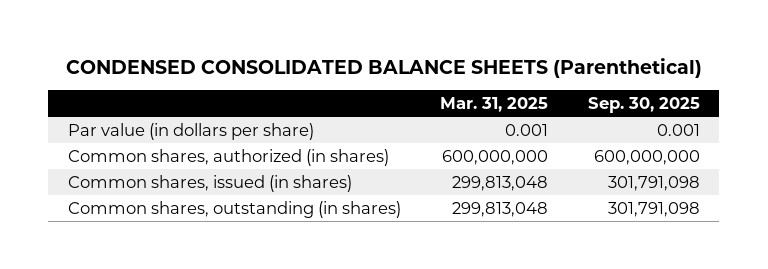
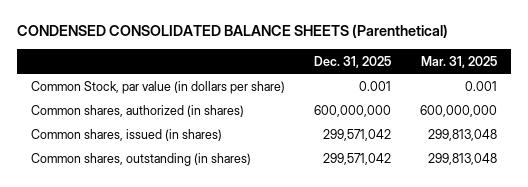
- | Mar. 31, 2025 | Sep. 30, 2025
+ | Dec. 31, 2025 | Mar. 31, 2025
- Par value (in dollars per share) | 0.001 | 0.001
+ Common Stock, par value (in dollars per share) | 0.001 | 0.001

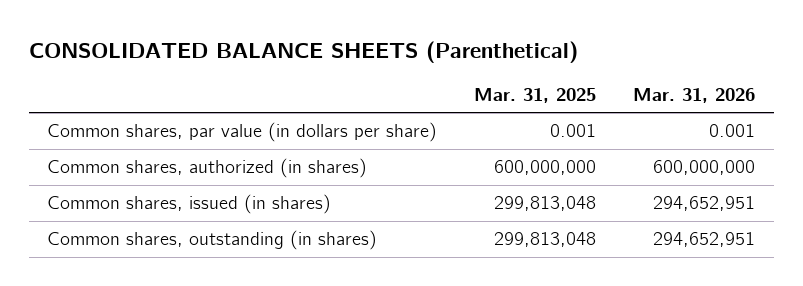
- CONDENSED CONSOLIDATED BALANCE SHEETS (Parenthetical)
+ CONSOLIDATED BALANCE SHEETS (Parenthetical)
- | Dec. 31, 2025 | Mar. 31, 2025
+ | Mar. 31, 2025 | Mar. 31, 2026
- Common Stock, par value (in dollars per share) | 0.001 | 0.001
+ Common shares, par value (in dollars per share) | 0.001 | 0.001

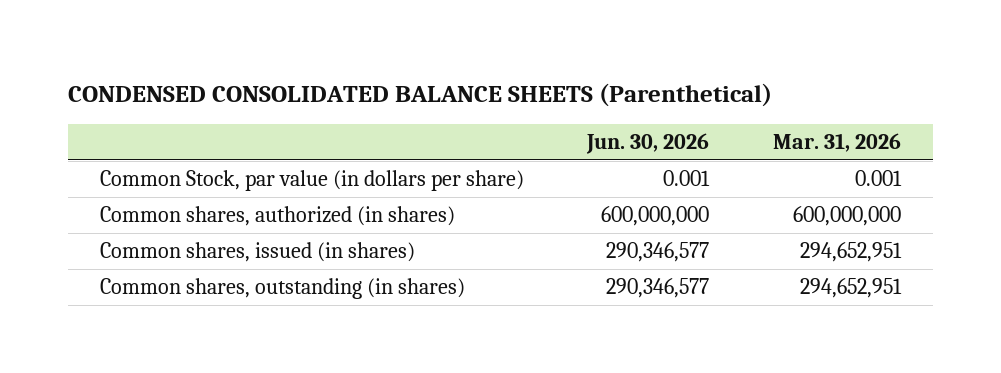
- CONSOLIDATED BALANCE SHEETS (Parenthetical)
+ CONDENSED CONSOLIDATED BALANCE SHEETS (Parenthetical)
- | Mar. 31, 2025 | Mar. 31, 2026
+ | Jun. 30, 2026 | Mar. 31, 2026
- Common shares, par value (in dollars per share) | 0.001 | 0.001
+ Common Stock, par value (in dollars per share) | 0.001 | 0.001

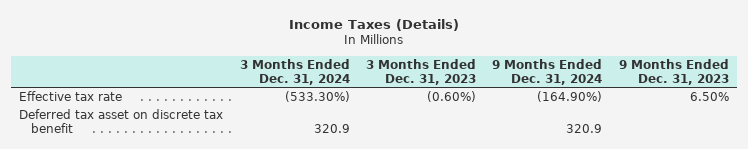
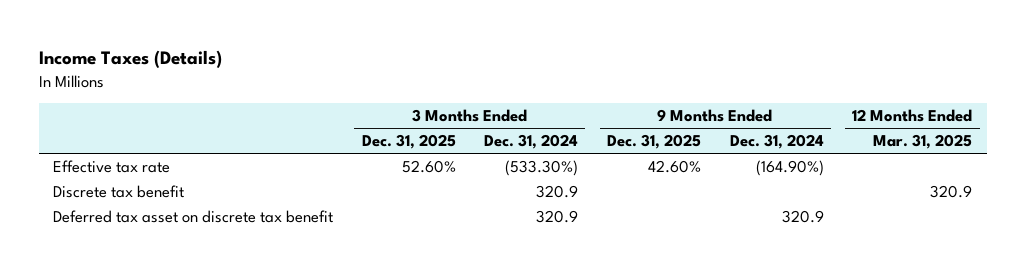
- | 3 Months Ended Dec. 31, 2024 | 3 Months Ended Dec. 31, 2023 | 9 Months Ended Dec. 31, 2024 | 9 Months Ended Dec. 31, 2023
+ | 3 Months Ended Dec. 31, 2025 | 3 Months Ended Dec. 31, 2024 | 9 Months Ended Dec. 31, 2025 | 9 Months Ended Dec. 31, 2024 | 12 Months Ended Mar. 31, 2025
+ Discrete tax benefit | | 320.9 | | | 320.9

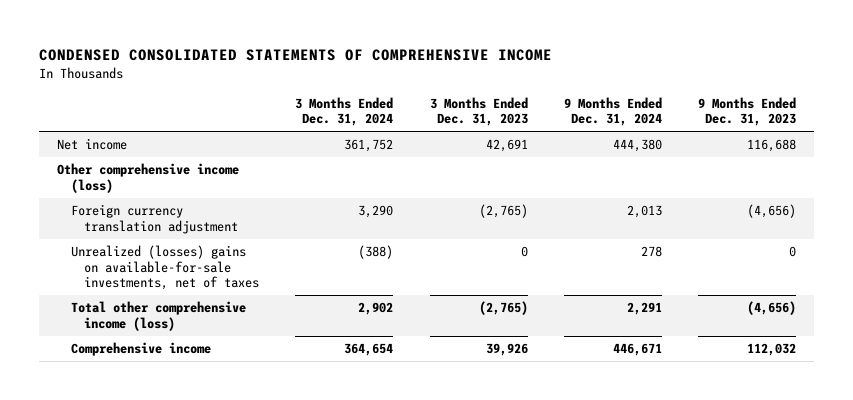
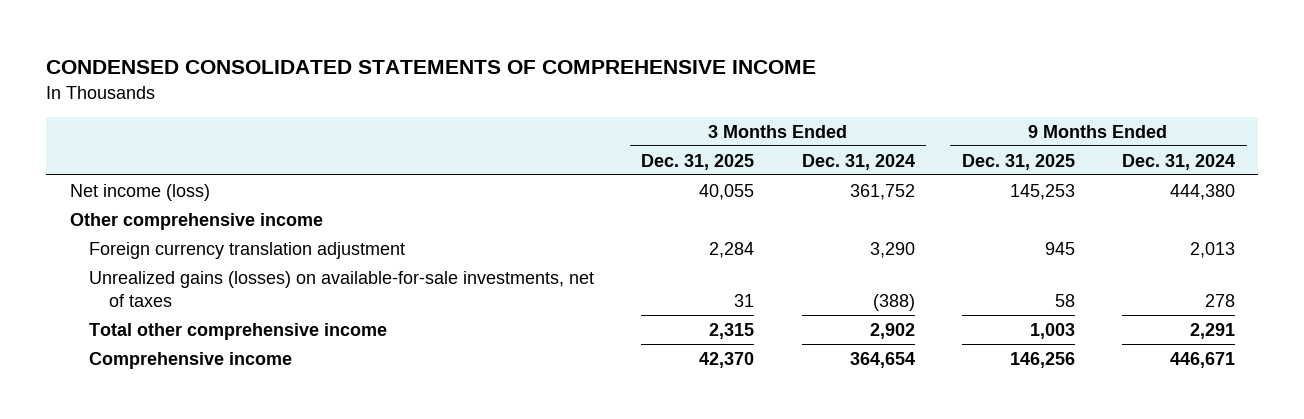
- | 3 Months Ended Dec. 31, 2024 | 3 Months Ended Dec. 31, 2023 | 9 Months Ended Dec. 31, 2024 | 9 Months Ended Dec. 31, 2023
+ | 3 Months Ended Dec. 31, 2025 | 3 Months Ended Dec. 31, 2024 | 9 Months Ended Dec. 31, 2025 | 9 Months Ended Dec. 31, 2024
- Net income | 361,752 | 42,691 | 444,380 | 116,688
- Other comprehensive income (loss)
+ Net income (loss) | 40,055 | 361,752 | 145,253 | 444,380
+ Other comprehensive income
- Unrealized (losses) gains on available-for-sale investments, net of taxes | (388) | 0 | 278 | 0
- Total other comprehensive income (loss) | 2,902 | (2,765) | 2,291 | (4,656)
+ Unrealized gains (losses) on available-for-sale investments, net of taxes | 31 | (388) | 58 | 278
+ Total other comprehensive income | 2,315 | 2,902 | 1,003 | 2,291

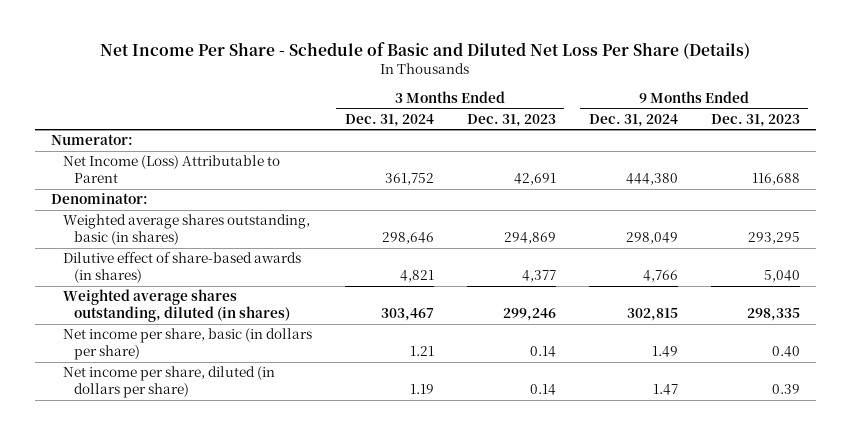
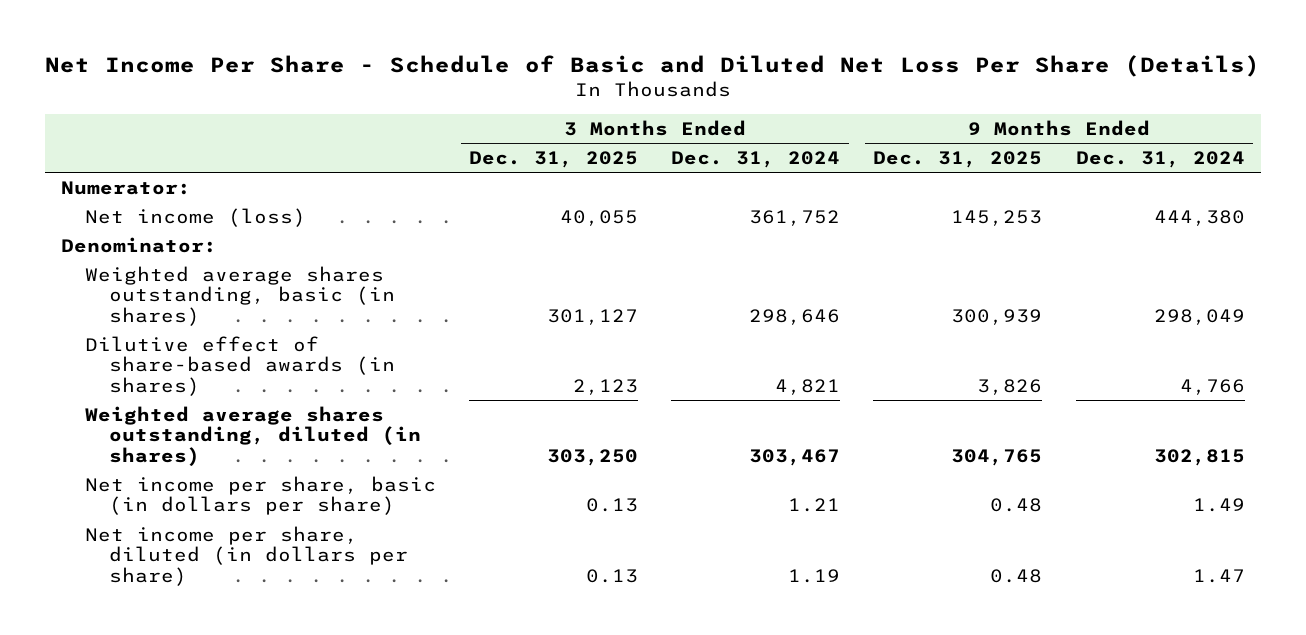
- | 3 Months Ended Dec. 31, 2024 | 3 Months Ended Dec. 31, 2023 | 9 Months Ended Dec. 31, 2024 | 9 Months Ended Dec. 31, 2023
+ | 3 Months Ended Dec. 31, 2025 | 3 Months Ended Dec. 31, 2024 | 9 Months Ended Dec. 31, 2025 | 9 Months Ended Dec. 31, 2024
- Net Income (Loss) Attributable to Parent | 361,752 | 42,691 | 444,380 | 116,688
+ Net income (loss) | 40,055 | 361,752 | 145,253 | 444,380

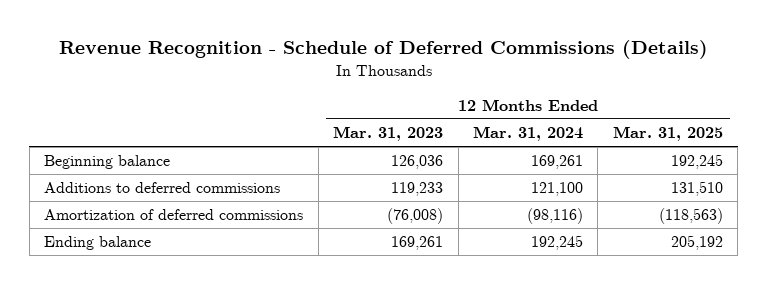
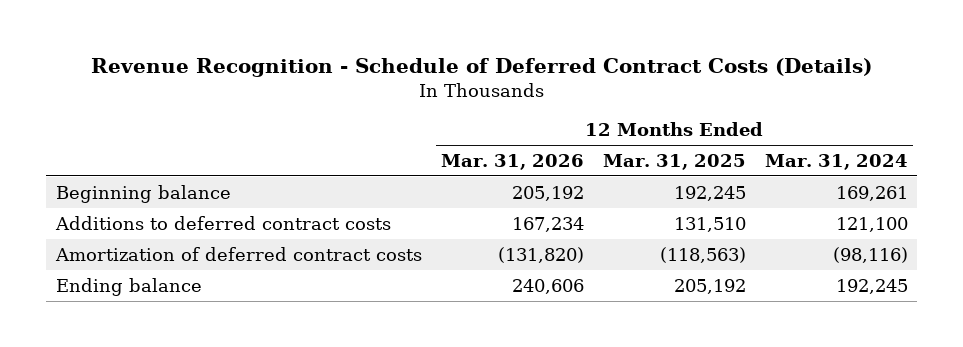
- Revenue Recognition - Schedule of Deferred Commissions (Details)
+ Revenue Recognition - Schedule of Deferred Contract Costs (Details)
- | 12 Months Ended Mar. 31, 2023 | 12 Months Ended Mar. 31, 2024 | 12 Months Ended Mar. 31, 2025
+ | 12 Months Ended Mar. 31, 2026 | 12 Months Ended Mar. 31, 2025 | 12 Months Ended Mar. 31, 2024
- Additions to deferred commissions | 119,233 | 121,100 | 131,510
- Amortization of deferred commissions | (76,008) | (98,116) | (118,563)
+ Additions to deferred contract costs | 167,234 | 131,510 | 121,100
+ Amortization of deferred contract costs | (131,820) | (118,563) | (98,116)

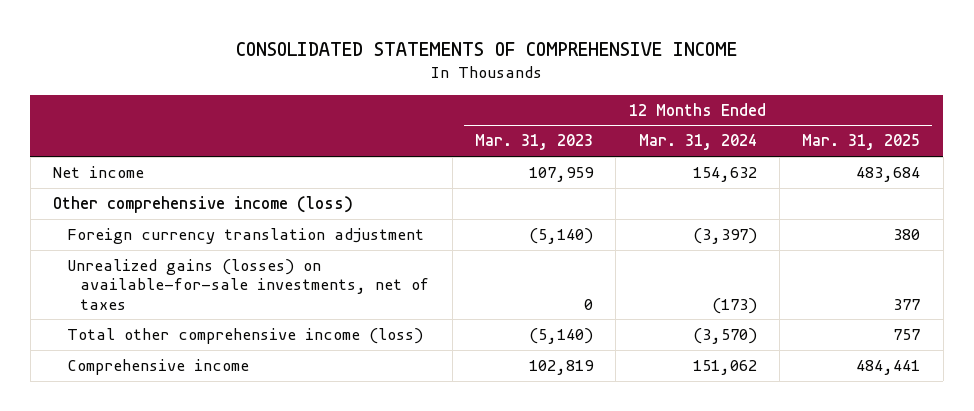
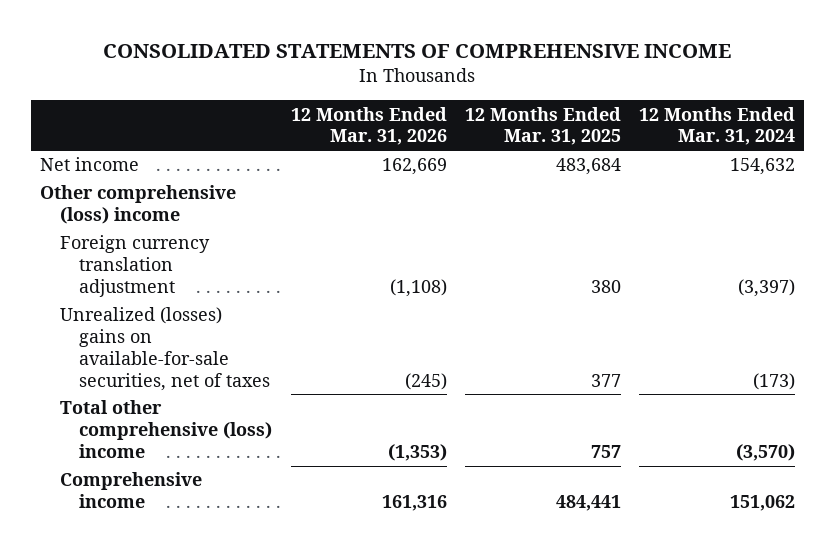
- | 12 Months Ended Mar. 31, 2023 | 12 Months Ended Mar. 31, 2024 | 12 Months Ended Mar. 31, 2025
+ | 12 Months Ended Mar. 31, 2026 | 12 Months Ended Mar. 31, 2025 | 12 Months Ended Mar. 31, 2024
- Other comprehensive income (loss)
+ Other comprehensive (loss) income
- Unrealized gains (losses) on available-for-sale investments, net of taxes | 0 | (173) | 377
- Total other comprehensive income (loss) | (5,140) | (3,570) | 757
+ Unrealized (losses) gains on available-for-sale securities, net of taxes | (245) | 377 | (173)
+ Total other comprehensive (loss) income | (1,353) | 757 | (3,570)

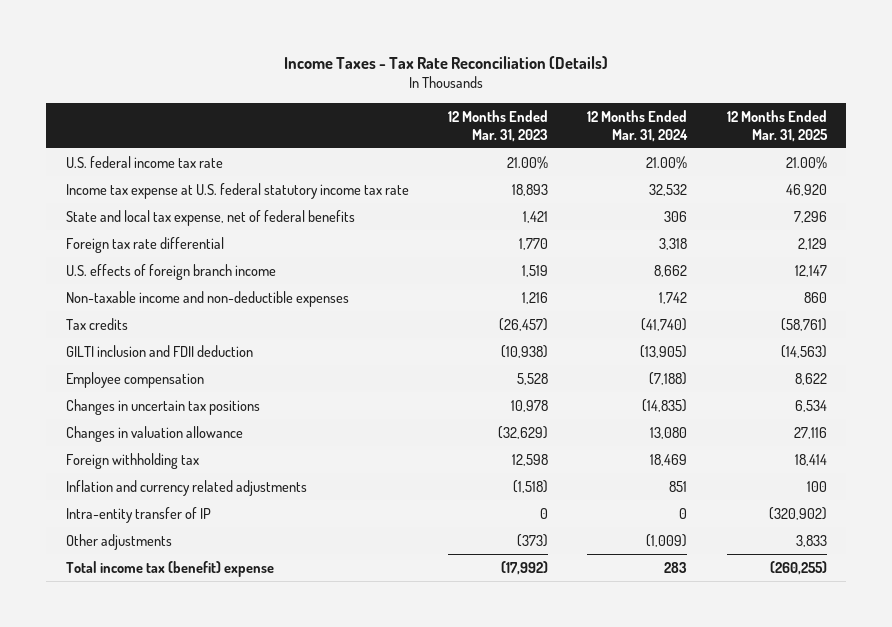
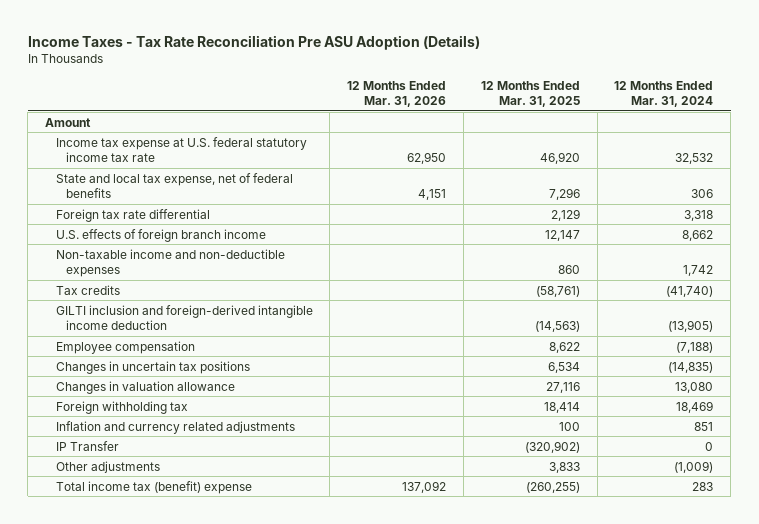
- Income Taxes - Tax Rate Reconciliation (Details)
+ Income Taxes - Tax Rate Reconciliation Pre ASU Adoption (Details)
- | 12 Months Ended Mar. 31, 2023 | 12 Months Ended Mar. 31, 2024 | 12 Months Ended Mar. 31, 2025
+ | 12 Months Ended Mar. 31, 2026 | 12 Months Ended Mar. 31, 2025 | 12 Months Ended Mar. 31, 2024
- U.S. federal income tax rate | 21.00% | 21.00% | 21.00%
+ Amount
- GILTI inclusion and FDII deduction | (10,938) | (13,905) | (14,563)
+ GILTI inclusion and foreign-derived intangible income deduction | | (14,563) | (13,905)
- Intra-entity transfer of IP | 0 | 0 | (320,902)
+ IP Transfer | | (320,902) | 0

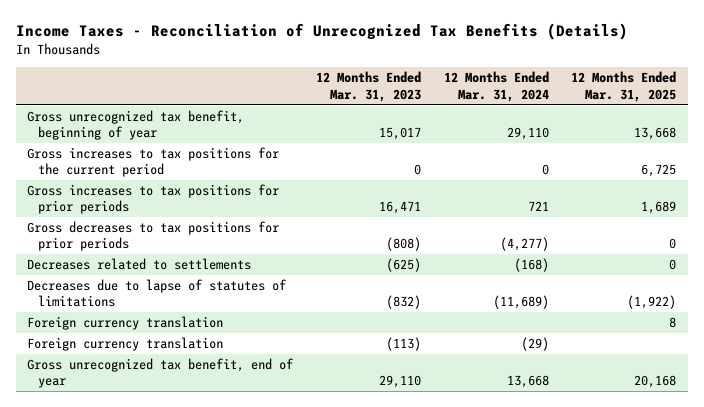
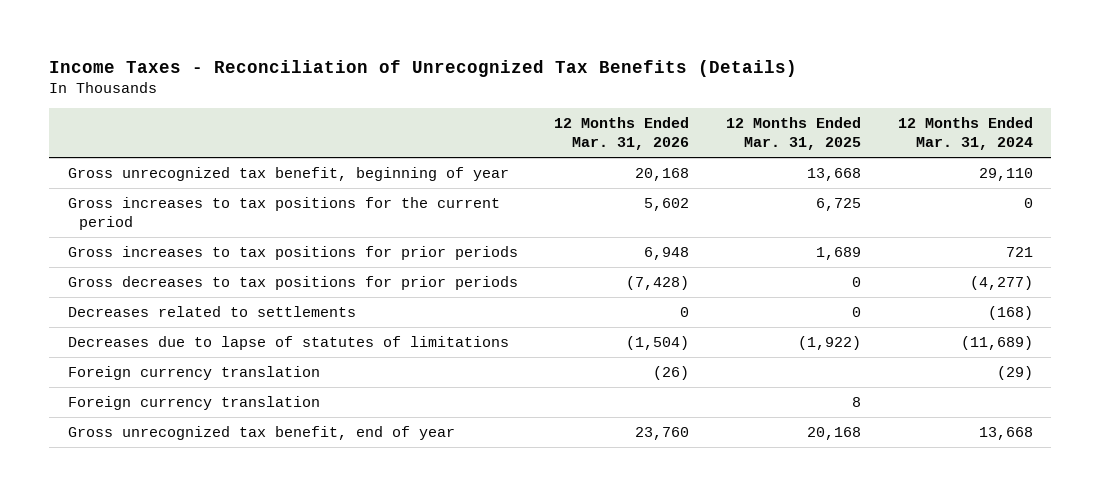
- | 12 Months Ended Mar. 31, 2023 | 12 Months Ended Mar. 31, 2024 | 12 Months Ended Mar. 31, 2025
+ | 12 Months Ended Mar. 31, 2026 | 12 Months Ended Mar. 31, 2025 | 12 Months Ended Mar. 31, 2024
moved down: Foreign currency translation | | 8 |

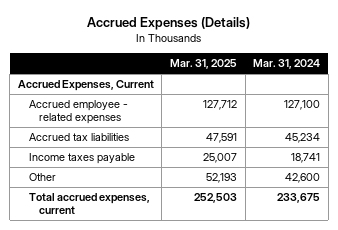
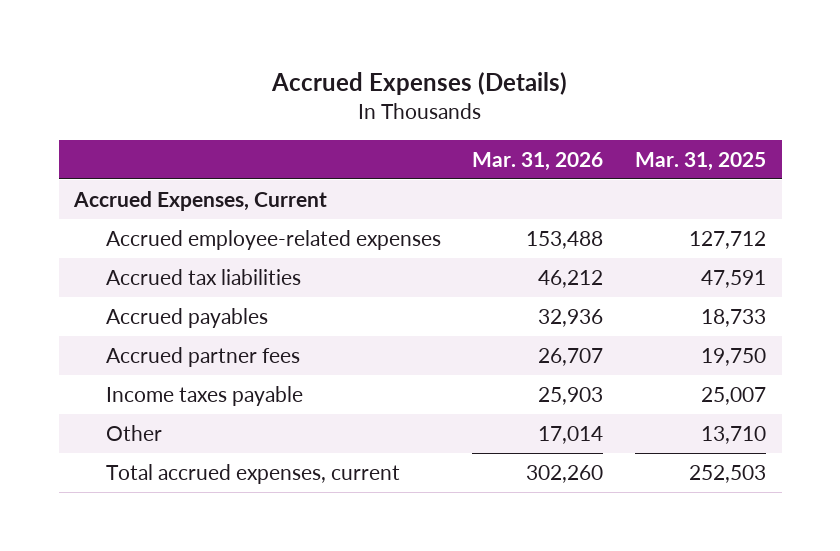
- | Mar. 31, 2025 | Mar. 31, 2024
+ | Mar. 31, 2026 | Mar. 31, 2025
- Accrued employee - related expenses | 127,712 | 127,100
+ Accrued employee-related expenses | 153,488 | 127,712
+ Accrued payables | 32,936 | 18,733
+ Accrued partner fees | 26,707 | 19,750
- Other | 52,193 | 42,600
+ Other | 17,014 | 13,710

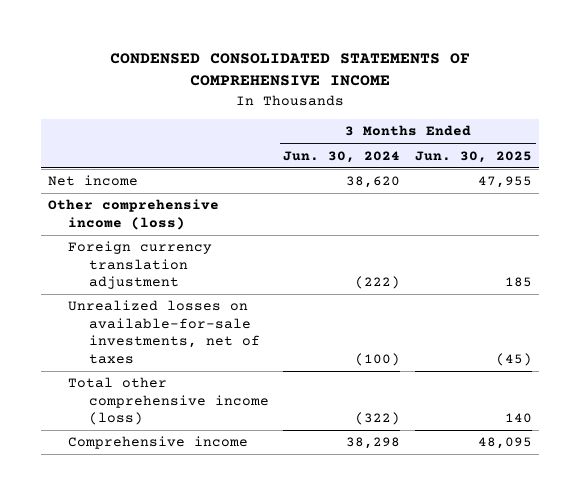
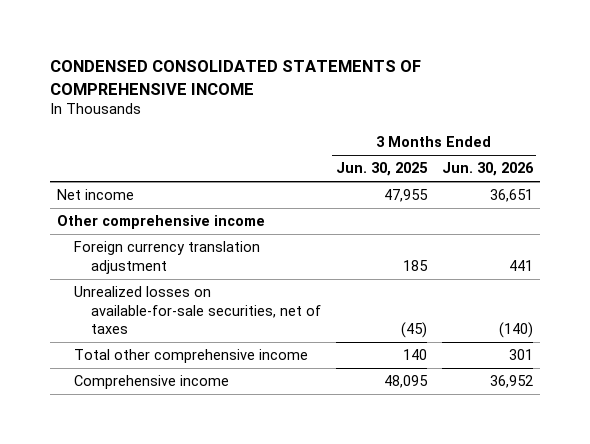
- | 3 Months Ended Jun. 30, 2024 | 3 Months Ended Jun. 30, 2025
+ | 3 Months Ended Jun. 30, 2025 | 3 Months Ended Jun. 30, 2026
- Other comprehensive income (loss)
+ Other comprehensive income
- Unrealized losses on available-for-sale investments, net of taxes | (100) | (45)
- Total other comprehensive income (loss) | (322) | 140
+ Unrealized losses on available-for-sale securities, net of taxes | (45) | (140)
+ Total other comprehensive income | 140 | 301

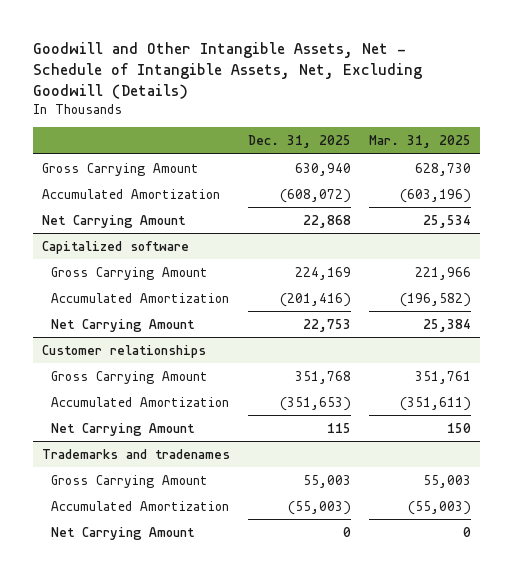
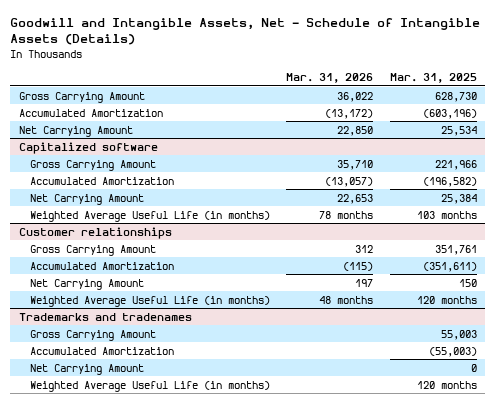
- Goodwill and Other Intangible Assets, Net - Schedule of Intangible Assets, Net, Excluding Goodwill (Details)
+ Goodwill and Intangible Assets, Net - Schedule of Intangible Assets (Details)
- | Dec. 31, 2025 | Mar. 31, 2025
+ | Mar. 31, 2026 | Mar. 31, 2025
@ Capitalized software
+ Weighted Average Useful Life (in months) | 78 months | 103 months
@ Customer relationships
+ Weighted Average Useful Life (in months) | 48 months | 120 months
@ Trademarks and tradenames
+ Weighted Average Useful Life (in months) | | 120 months

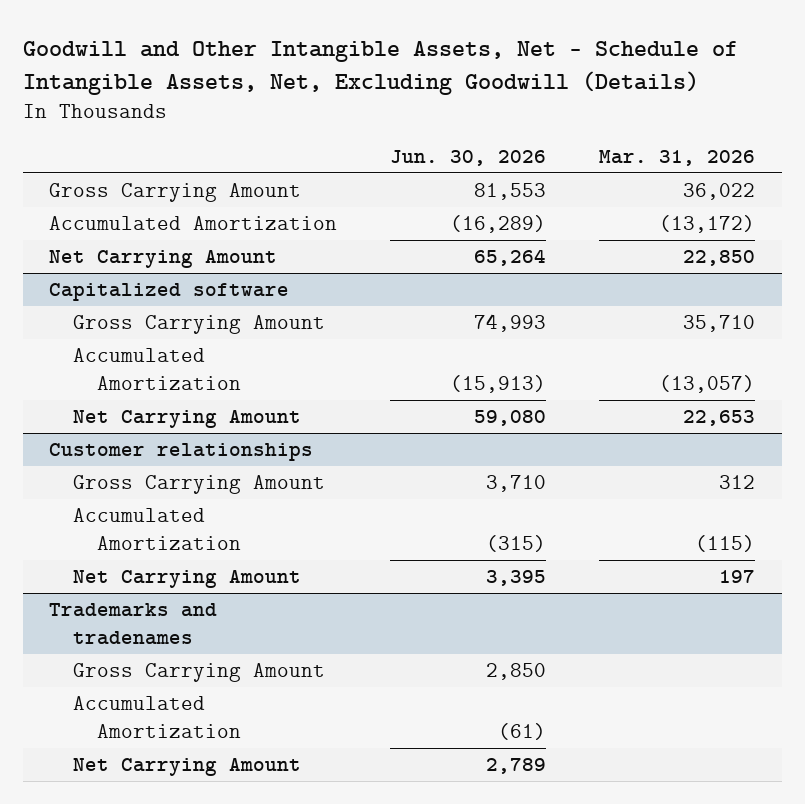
- Goodwill and Intangible Assets, Net - Schedule of Intangible Assets (Details)
+ Goodwill and Other Intangible Assets, Net - Schedule of Intangible Assets, Net, Excluding Goodwill (Details)
- | Mar. 31, 2026 | Mar. 31, 2025
+ | Jun. 30, 2026 | Mar. 31, 2026
@ Capitalized software
- Weighted Average Useful Life (in months) | 78 months | 103 months
@ Customer relationships
- Weighted Average Useful Life (in months) | 48 months | 120 months
@ Trademarks and tradenames
- Weighted Average Useful Life (in months) | | 120 months

